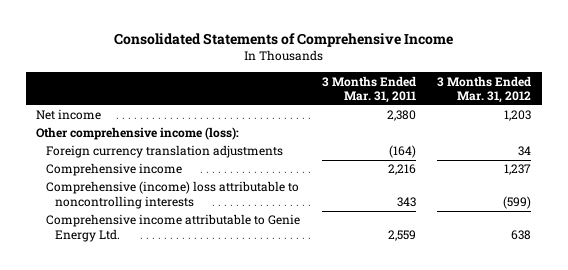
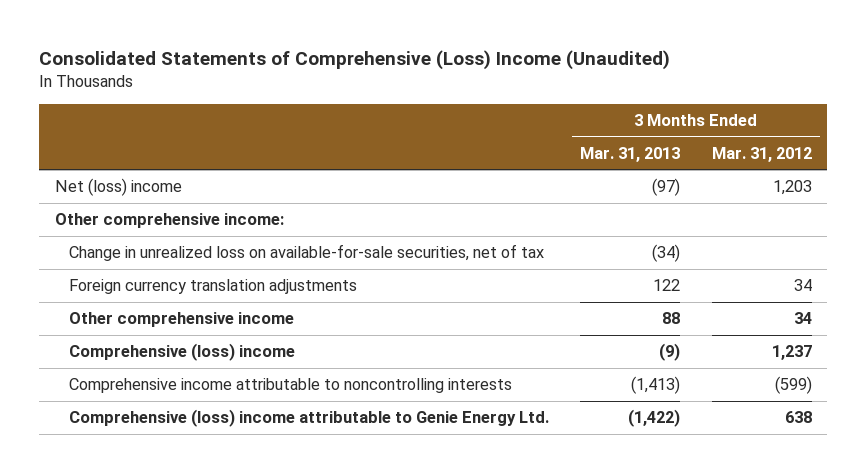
- Consolidated Statements of Comprehensive Income
+ Consolidated Statements of Comprehensive (Loss) Income (Unaudited)
- | 3 Months Ended Mar. 31, 2011 | 3 Months Ended Mar. 31, 2012
+ | 3 Months Ended Mar. 31, 2013 | 3 Months Ended Mar. 31, 2012
- Net income | 2,380 | 1,203
- Other comprehensive income (loss):
+ Net (loss) income | (97) | 1,203
+ Other comprehensive income:
+ Change in unrealized loss on available-for-sale securities, net of tax | (34) |
- Comprehensive income | 2,216 | 1,237
- Comprehensive (income) loss attributable to noncontrolling interests | 343 | (599)
- Comprehensive income attributable to Genie Energy Ltd. | 2,559 | 638
+ Other comprehensive income | 88 | 34
+ Comprehensive (loss) income | (9) | 1,237
+ Comprehensive income attributable to noncontrolling interests | (1,413) | (599)
+ Comprehensive (loss) income attributable to Genie Energy Ltd. | (1,422) | 638

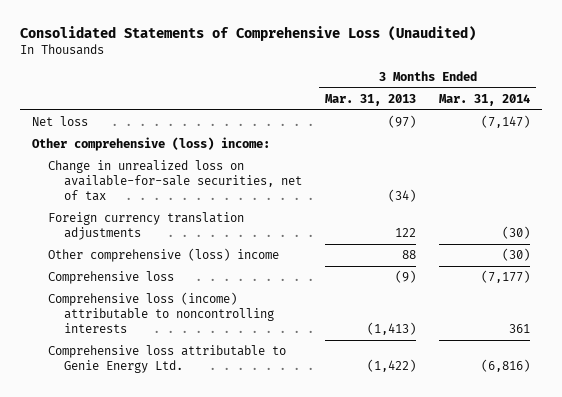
- Consolidated Statements of Comprehensive (Loss) Income (Unaudited)
+ Consolidated Statements of Comprehensive Loss (Unaudited)
- | 3 Months Ended Mar. 31, 2013 | 3 Months Ended Mar. 31, 2012
+ | 3 Months Ended Mar. 31, 2013 | 3 Months Ended Mar. 31, 2014
- Net (loss) income | (97) | 1,203
- Other comprehensive income:
+ Net loss | (97) | (7,147)
+ Other comprehensive (loss) income:
- Other comprehensive income | 88 | 34
- Comprehensive (loss) income | (9) | 1,237
- Comprehensive income attributable to noncontrolling interests | (1,413) | (599)
- Comprehensive (loss) income attributable to Genie Energy Ltd. | (1,422) | 638
+ Other comprehensive (loss) income | 88 | (30)
+ Comprehensive loss | (9) | (7,177)
+ Comprehensive loss (income) attributable to noncontrolling interests | (1,413) | 361
+ Comprehensive loss attributable to Genie Energy Ltd. | (1,422) | (6,816)

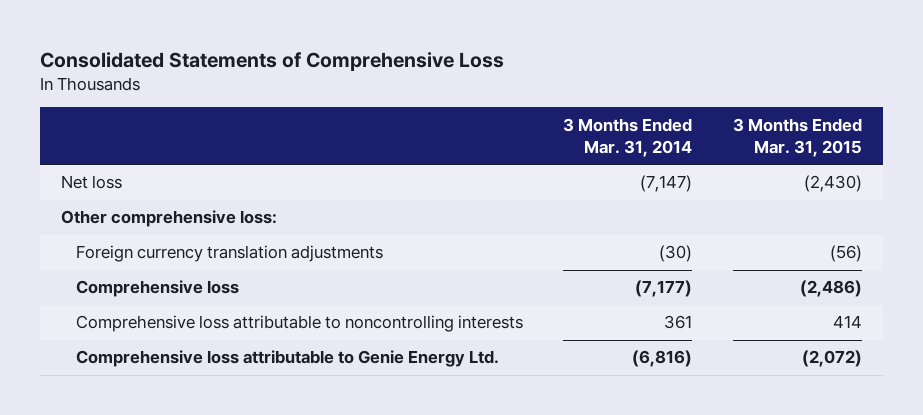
- Consolidated Statements of Comprehensive Loss (Unaudited)
+ Consolidated Statements of Comprehensive Loss
- | 3 Months Ended Mar. 31, 2013 | 3 Months Ended Mar. 31, 2014
+ | 3 Months Ended Mar. 31, 2014 | 3 Months Ended Mar. 31, 2015
- Other comprehensive (loss) income:
- Change in unrealized loss on available-for-sale securities, net of tax | (34) |
+ Other comprehensive loss:
- Other comprehensive (loss) income | 88 | (30)
- Comprehensive loss (income) attributable to noncontrolling interests | (1,413) | 361
+ Comprehensive loss attributable to noncontrolling interests | 361 | 414

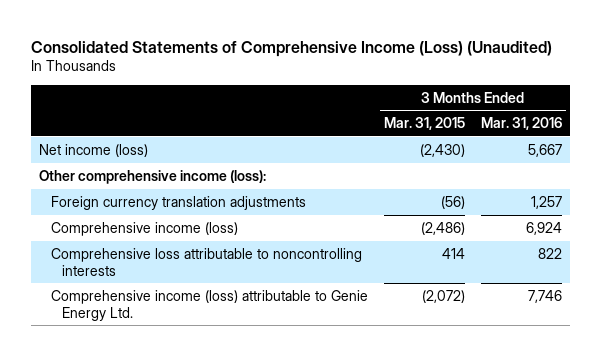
- Consolidated Statements of Comprehensive Loss
+ Consolidated Statements of Comprehensive Income (Loss) (Unaudited)
- | 3 Months Ended Mar. 31, 2014 | 3 Months Ended Mar. 31, 2015
+ | 3 Months Ended Mar. 31, 2015 | 3 Months Ended Mar. 31, 2016
- Net loss | (7,147) | (2,430)
- Other comprehensive loss:
+ Net income (loss) | (2,430) | 5,667
+ Other comprehensive income (loss):
- Comprehensive loss | (7,177) | (2,486)
+ Comprehensive income (loss) | (2,486) | 6,924
- Comprehensive loss attributable to Genie Energy Ltd. | (6,816) | (2,072)
+ Comprehensive income (loss) attributable to Genie Energy Ltd. | (2,072) | 7,746

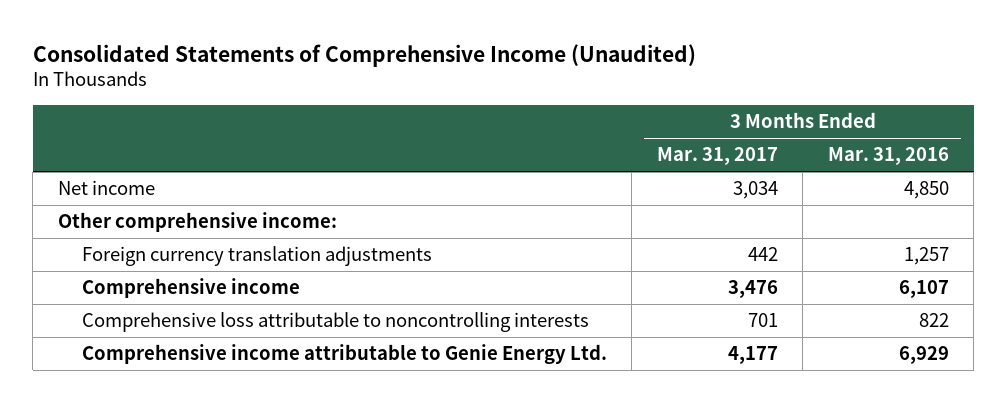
- Consolidated Statements of Comprehensive Income (Loss) (Unaudited)
+ Consolidated Statements of Comprehensive Income (Unaudited)
- | 3 Months Ended Mar. 31, 2015 | 3 Months Ended Mar. 31, 2016
+ | 3 Months Ended Mar. 31, 2017 | 3 Months Ended Mar. 31, 2016
- Net income (loss) | (2,430) | 5,667
- Other comprehensive income (loss):
+ Net income | 3,034 | 4,850
+ Other comprehensive income:
- Comprehensive income (loss) | (2,486) | 6,924
+ Comprehensive income | 3,476 | 6,107
- Comprehensive income (loss) attributable to Genie Energy Ltd. | (2,072) | 7,746
+ Comprehensive income attributable to Genie Energy Ltd. | 4,177 | 6,929

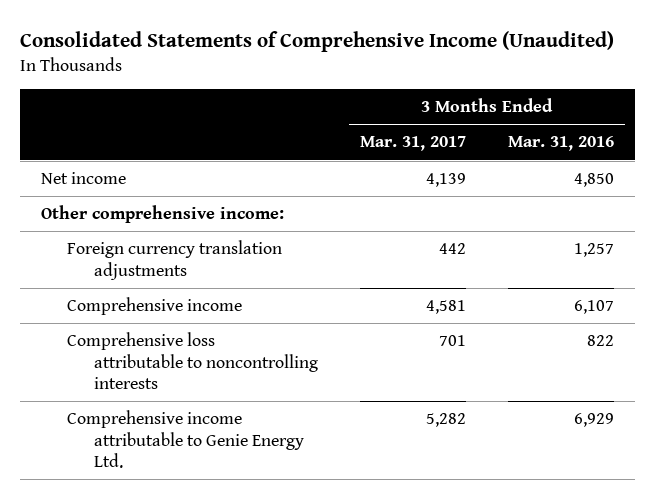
- Net income | 3,034 | 4,850
+ Net income | 4,139 | 4,850
- Comprehensive income | 3,476 | 6,107
+ Comprehensive income | 4,581 | 6,107
- Comprehensive income attributable to Genie Energy Ltd. | 4,177 | 6,929
+ Comprehensive income attributable to Genie Energy Ltd. | 5,282 | 6,929

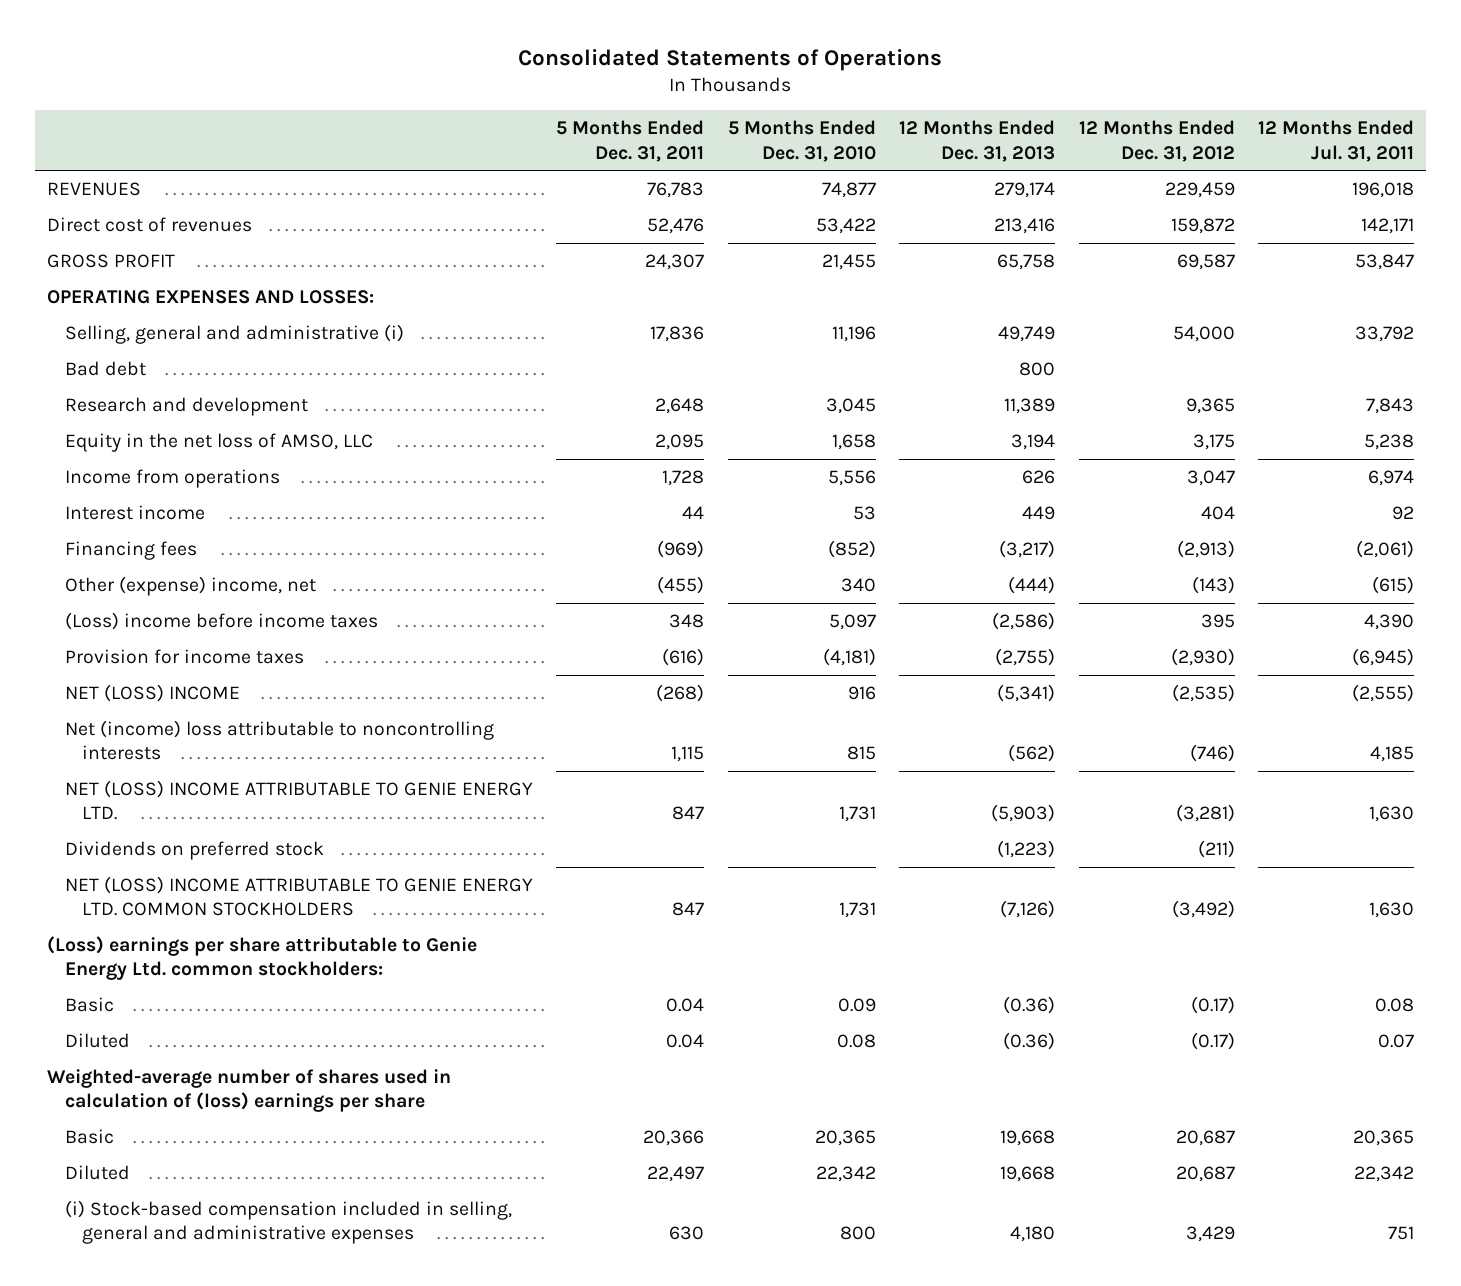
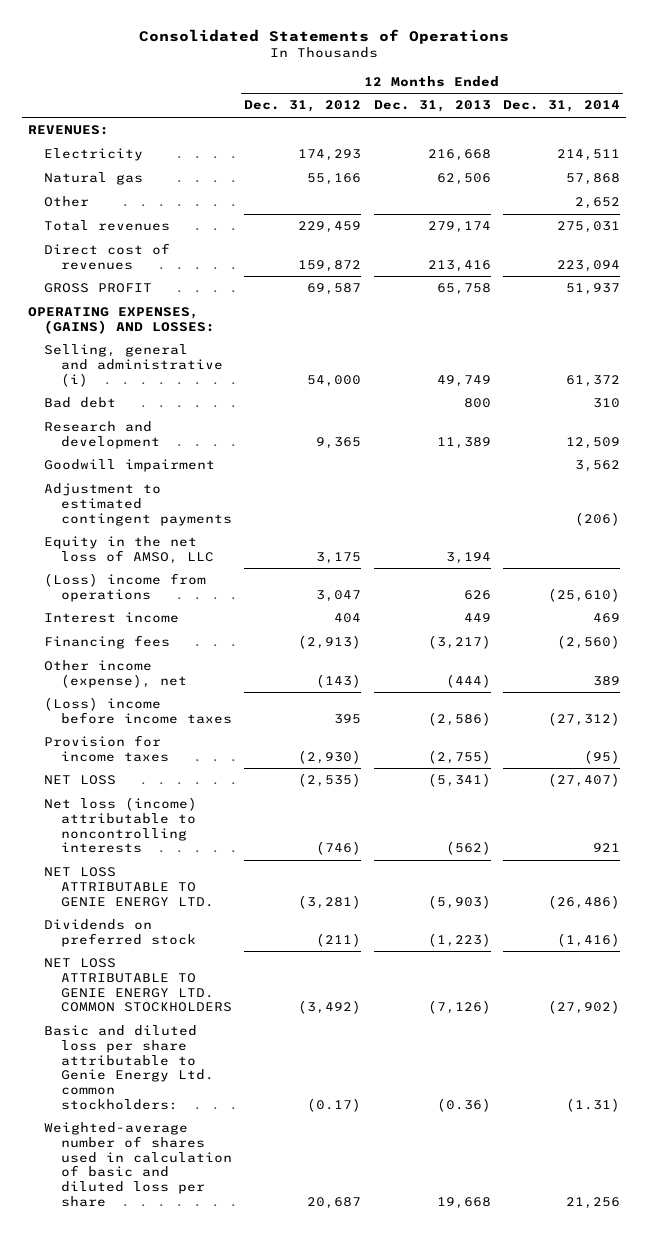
- | 5 Months Ended Dec. 31, 2011 | 5 Months Ended Dec. 31, 2010 | 12 Months Ended Dec. 31, 2013 | 12 Months Ended Dec. 31, 2012 | 12 Months Ended Jul. 31, 2011
+ | 12 Months Ended Dec. 31, 2012 | 12 Months Ended Dec. 31, 2013 | 12 Months Ended Dec. 31, 2014
- REVENUES | 76,783 | 74,877 | 279,174 | 229,459 | 196,018
+ REVENUES:
+ Electricity | 174,293 | 216,668 | 214,511
+ Natural gas | 55,166 | 62,506 | 57,868
+ Other | | | 2,652
+ Total revenues | 229,459 | 279,174 | 275,031
- OPERATING EXPENSES AND LOSSES:
+ OPERATING EXPENSES, (GAINS) AND LOSSES:
+ Goodwill impairment | | | 3,562
+ Adjustment to estimated contingent payments | | | (206)
- Income from operations | 1,728 | 5,556 | 626 | 3,047 | 6,974
+ (Loss) income from operations | 3,047 | 626 | (25,610)
- Other (expense) income, net | (455) | 340 | (444) | (143) | (615)
+ Other income (expense), net | (143) | (444) | 389
- NET (LOSS) INCOME | (268) | 916 | (5,341) | (2,535) | (2,555)
- Net (income) loss attributable to noncontrolling interests | 1,115 | 815 | (562) | (746) | 4,185
- NET (LOSS) INCOME ATTRIBUTABLE TO GENIE ENERGY LTD. | 847 | 1,731 | (5,903) | (3,281) | 1,630
+ NET LOSS | (2,535) | (5,341) | (27,407)
+ Net loss (income) attributable to noncontrolling interests | (746) | (562) | 921
+ NET LOSS ATTRIBUTABLE TO GENIE ENERGY LTD. | (3,281) | (5,903) | (26,486)
- NET (LOSS) INCOME ATTRIBUTABLE TO GENIE ENERGY LTD. COMMON STOCKHOLDERS | 847 | 1,731 | (7,126) | (3,492) | 1,630
- (Loss) earnings per share attributable to Genie Energy Ltd. common stockholders:
- Basic | 0.04 | 0.09 | (0.36) | (0.17) | 0.08
- Diluted | 0.04 | 0.08 | (0.36) | (0.17) | 0.07
- Weighted-average number of shares used in calculation of (loss) earnings per share
- Basic | 20,366 | 20,365 | 19,668 | 20,687 | 20,365
- Diluted | 22,497 | 22,342 | 19,668 | 20,687 | 22,342
- (i) Stock-based compensation included in selling, general and administrative expenses | 630 | 800 | 4,180 | 3,429 | 751
+ NET LOSS ATTRIBUTABLE TO GENIE ENERGY LTD. COMMON STOCKHOLDERS | (3,492) | (7,126) | (27,902)
+ Basic and diluted loss per share attributable to Genie Energy Ltd. common stockholders: | (0.17) | (0.36) | (1.31)
+ Weighted-average number of shares used in calculation of basic and diluted loss per share | 20,687 | 19,668 | 21,256

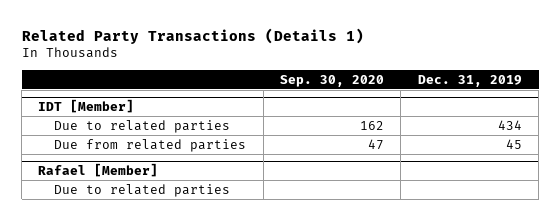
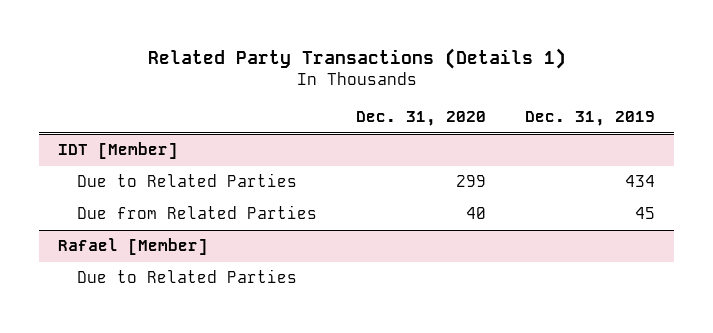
- | Sep. 30, 2020 | Dec. 31, 2019
+ | Dec. 31, 2020 | Dec. 31, 2019
@ IDT [Member]
- Due to related parties | 162 | 434
- Due from related parties | 47 | 45
+ Due to Related Parties | 299 | 434
+ Due from Related Parties | 40 | 45
@ Rafael [Member]
- Due to related parties
+ Due to Related Parties

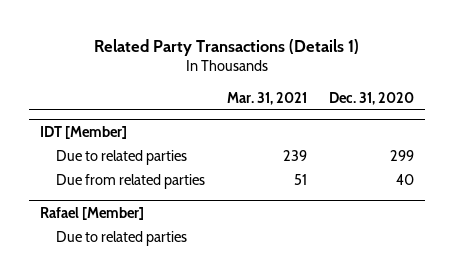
- | Dec. 31, 2020 | Dec. 31, 2019
+ | Mar. 31, 2021 | Dec. 31, 2020
@ IDT [Member]
- Due to Related Parties | 299 | 434
- Due from Related Parties | 40 | 45
+ Due to related parties | 239 | 299
+ Due from related parties | 51 | 40
@ Rafael [Member]
- Due to Related Parties
+ Due to related parties

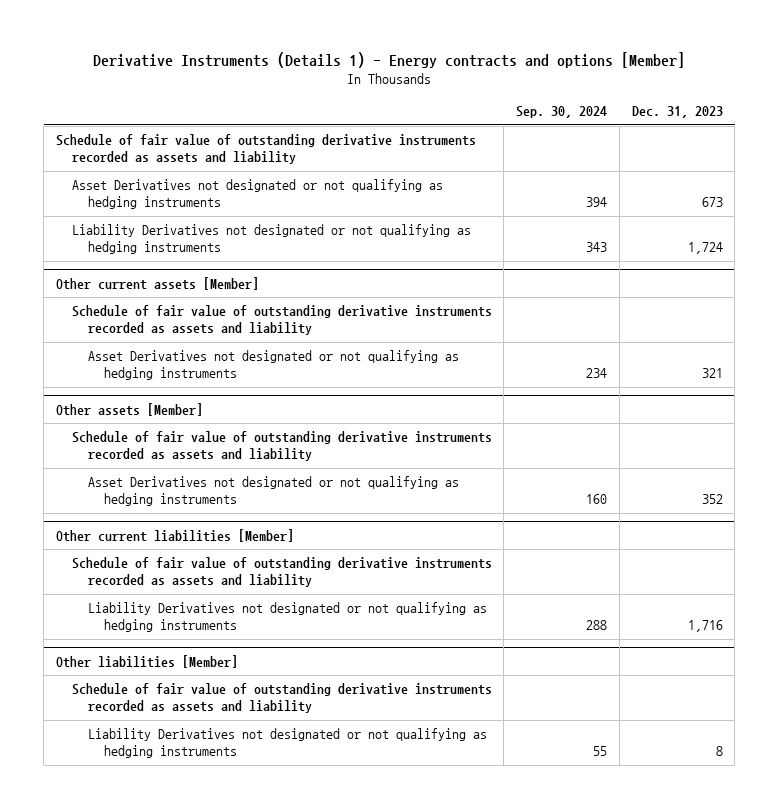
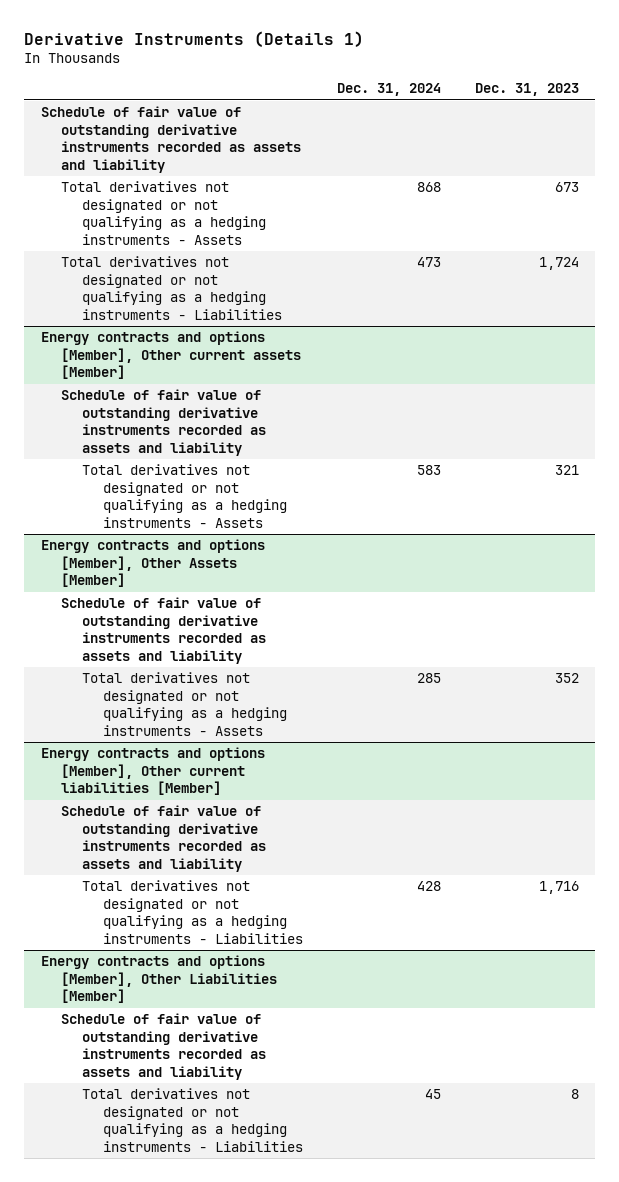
- Derivative Instruments (Details 1) - Energy contracts and options [Member]
+ Derivative Instruments (Details 1)
- | Sep. 30, 2024 | Dec. 31, 2023
+ | Dec. 31, 2024 | Dec. 31, 2023
- Asset Derivatives not designated or not qualifying as hedging instruments | 394 | 673
- Liability Derivatives not designated or not qualifying as hedging instruments | 343 | 1,724
- Other current assets [Member]
+ Total derivatives not designated or not qualifying as a hedging instruments - Assets | 868 | 673
+ Total derivatives not designated or not qualifying as a hedging instruments - Liabilities | 473 | 1,724
+ Energy contracts and options [Member], Other current assets [Member]
- Asset Derivatives not designated or not qualifying as hedging instruments | 234 | 321
- Other assets [Member]
+ Total derivatives not designated or not qualifying as a hedging instruments - Assets | 583 | 321
+ Energy contracts and options [Member], Other Assets [Member]
- Asset Derivatives not designated or not qualifying as hedging instruments | 160 | 352
- Other current liabilities [Member]
+ Total derivatives not designated or not qualifying as a hedging instruments - Assets | 285 | 352
+ Energy contracts and options [Member], Other current liabilities [Member]
- Liability Derivatives not designated or not qualifying as hedging instruments | 288 | 1,716
- Other liabilities [Member]
+ Total derivatives not designated or not qualifying as a hedging instruments - Liabilities | 428 | 1,716
+ Energy contracts and options [Member], Other Liabilities [Member]
- Liability Derivatives not designated or not qualifying as hedging instruments | 55 | 8
+ Total derivatives not designated or not qualifying as a hedging instruments - Liabilities | 45 | 8

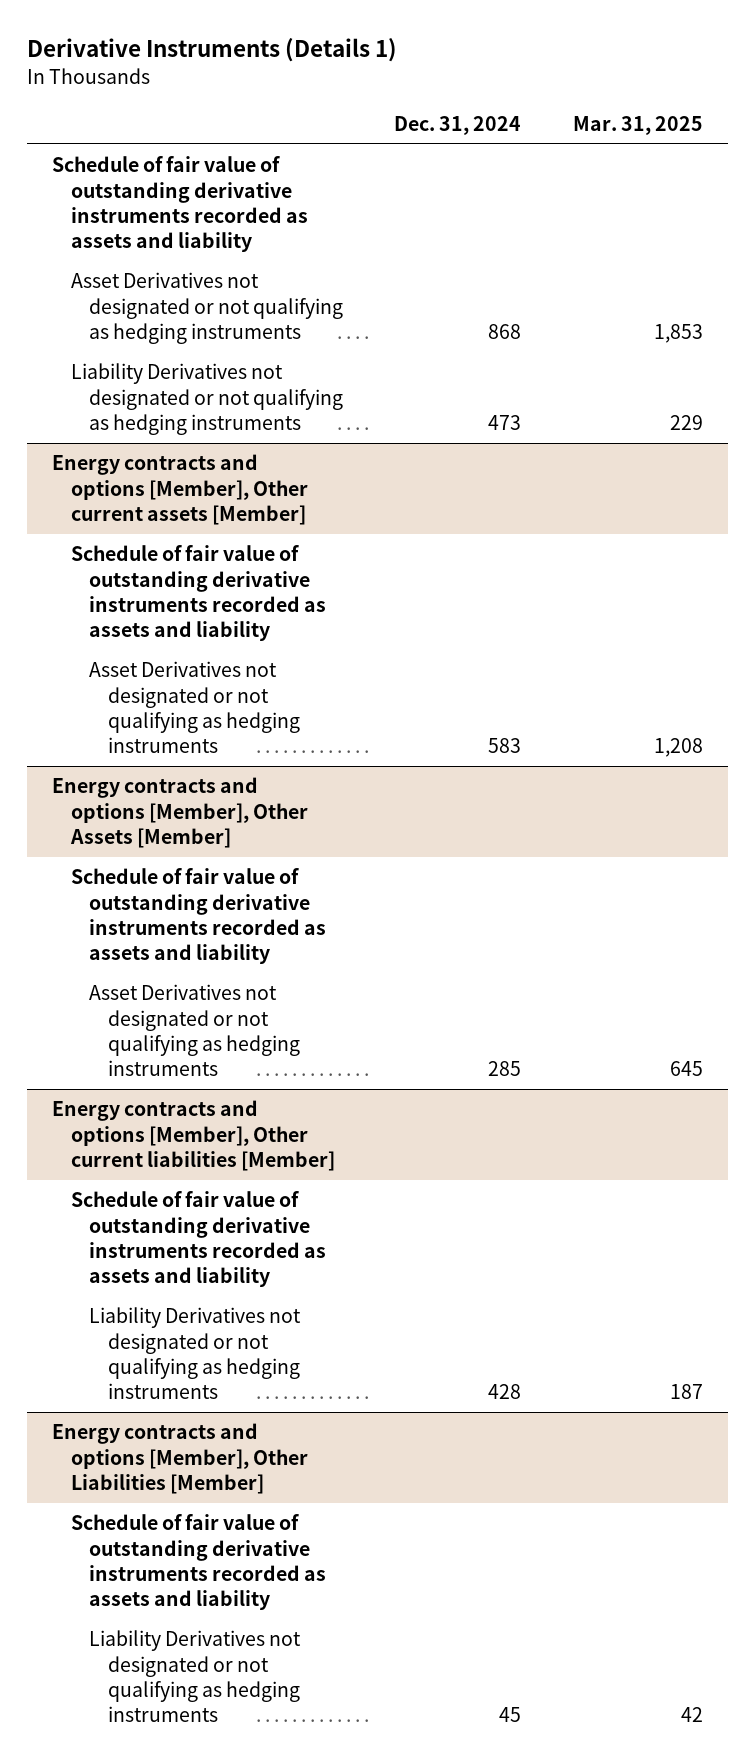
- | Dec. 31, 2024 | Dec. 31, 2023
+ | Dec. 31, 2024 | Mar. 31, 2025
- Total derivatives not designated or not qualifying as a hedging instruments - Assets | 868 | 673
- Total derivatives not designated or not qualifying as a hedging instruments - Liabilities | 473 | 1,724
+ Asset Derivatives not designated or not qualifying as hedging instruments | 868 | 1,853
+ Liability Derivatives not designated or not qualifying as hedging instruments | 473 | 229
@ Energy contracts and options [Member], Other current assets [Member]
- Total derivatives not designated or not qualifying as a hedging instruments - Assets | 583 | 321
+ Asset Derivatives not designated or not qualifying as hedging instruments | 583 | 1,208
@ Energy contracts and options [Member], Other Assets [Member]
- Total derivatives not designated or not qualifying as a hedging instruments - Assets | 285 | 352
+ Asset Derivatives not designated or not qualifying as hedging instruments | 285 | 645
@ Energy contracts and options [Member], Other current liabilities [Member]
- Total derivatives not designated or not qualifying as a hedging instruments - Liabilities | 428 | 1,716
+ Liability Derivatives not designated or not qualifying as hedging instruments | 428 | 187
@ Energy contracts and options [Member], Other Liabilities [Member]
- Total derivatives not designated or not qualifying as a hedging instruments - Liabilities | 45 | 8
+ Liability Derivatives not designated or not qualifying as hedging instruments | 45 | 42

